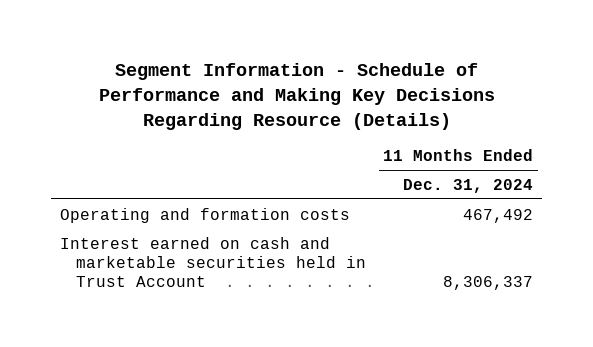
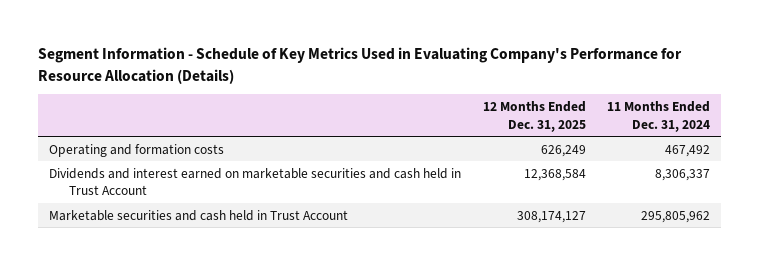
- Segment Information - Schedule of Performance and Making Key Decisions Regarding Resource (Details)
+ Segment Information - Schedule of Key Metrics Used in Evaluating Company's Performance for Resource Allocation (Details)
- | 11 Months Ended Dec. 31, 2024
+ | 12 Months Ended Dec. 31, 2025 | 11 Months Ended Dec. 31, 2024
- Interest earned on cash and marketable securities held in Trust Account | 8,306,337
+ Dividends and interest earned on marketable securities and cash held in Trust Account | 12,368,584 | 8,306,337
+ Marketable securities and cash held in Trust Account | 308,174,127 | 295,805,962

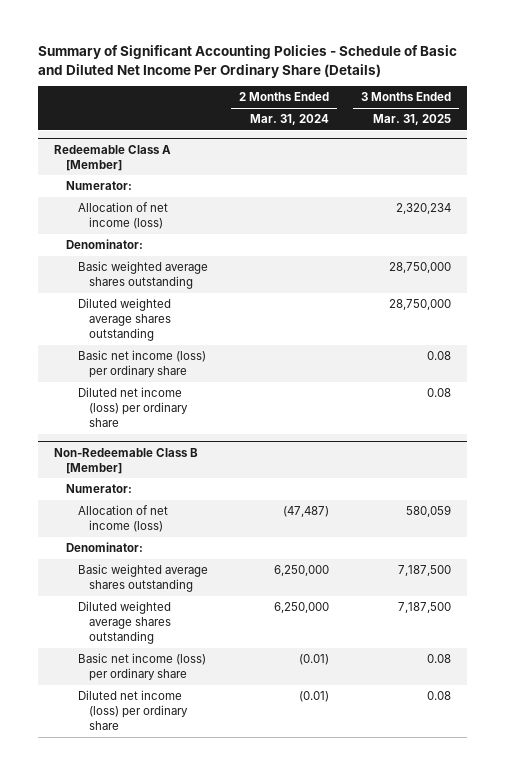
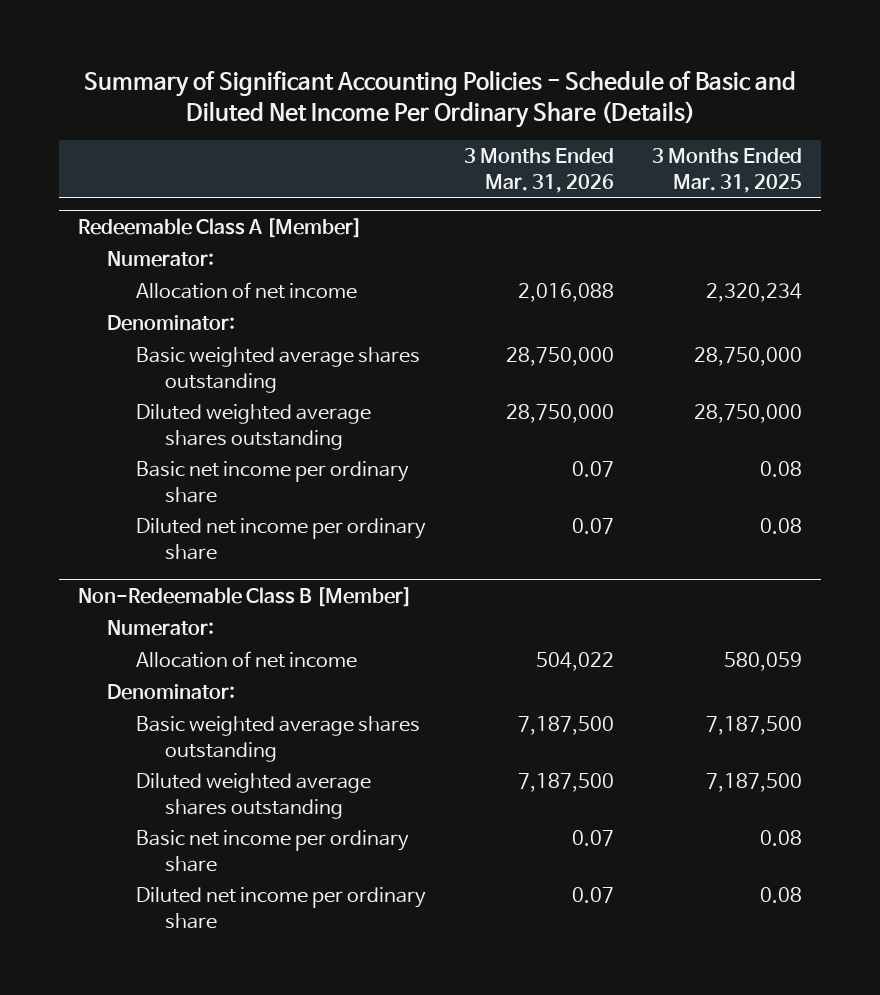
- | 2 Months Ended Mar. 31, 2024 | 3 Months Ended Mar. 31, 2025
+ | 3 Months Ended Mar. 31, 2026 | 3 Months Ended Mar. 31, 2025
@ Redeemable Class A [Member]
- Allocation of net income (loss) | | 2,320,234
+ Allocation of net income | 2,016,088 | 2,320,234
- Basic net income (loss) per ordinary share | | 0.08
- Diluted net income (loss) per ordinary share | | 0.08
+ Basic net income per ordinary share | 0.07 | 0.08
+ Diluted net income per ordinary share | 0.07 | 0.08
@ Non-Redeemable Class B [Member]
- Allocation of net income (loss) | (47,487) | 580,059
+ Allocation of net income | 504,022 | 580,059
- Basic net income (loss) per ordinary share | (0.01) | 0.08
- Diluted net income (loss) per ordinary share | (0.01) | 0.08
+ Basic net income per ordinary share | 0.07 | 0.08
+ Diluted net income per ordinary share | 0.07 | 0.08

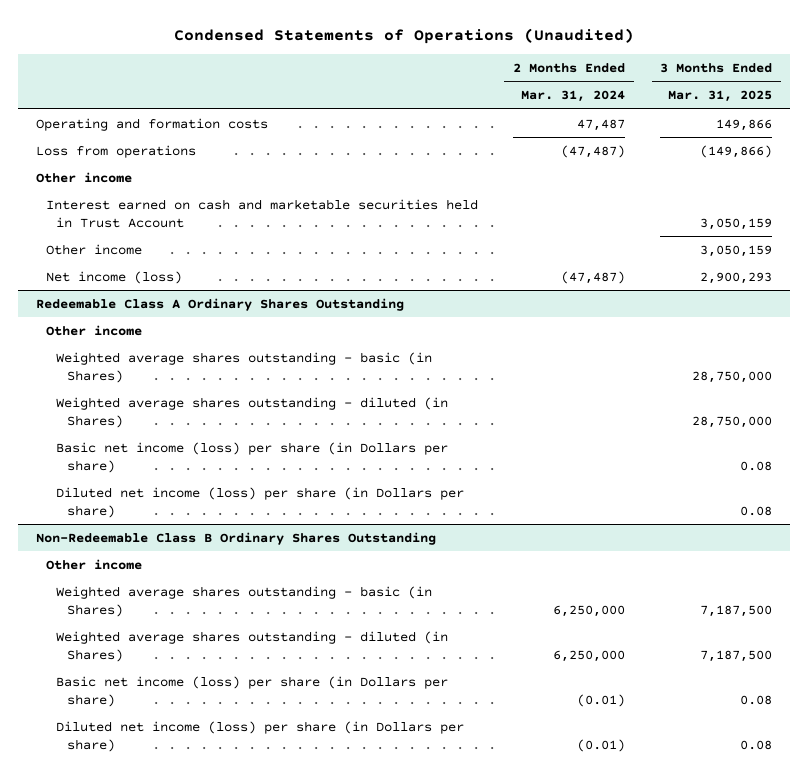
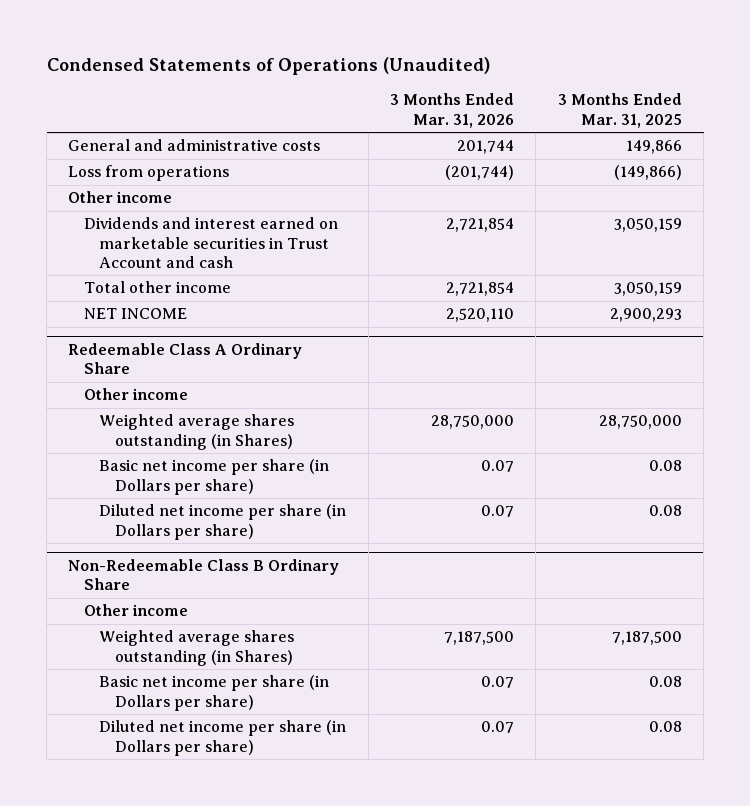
- | 2 Months Ended Mar. 31, 2024 | 3 Months Ended Mar. 31, 2025
+ | 3 Months Ended Mar. 31, 2026 | 3 Months Ended Mar. 31, 2025
- Operating and formation costs | 47,487 | 149,866
+ General and administrative costs | 201,744 | 149,866
- Interest earned on cash and marketable securities held in Trust Account | | 3,050,159
- Other income | | 3,050,159
- Net income (loss) | (47,487) | 2,900,293
- Redeemable Class A Ordinary Shares Outstanding
+ Dividends and interest earned on marketable securities in Trust Account and cash | 2,721,854 | 3,050,159
+ Total other income | 2,721,854 | 3,050,159
+ NET INCOME | 2,520,110 | 2,900,293
+ Redeemable Class A Ordinary Share
- Weighted average shares outstanding - basic (in Shares) | | 28,750,000
- Weighted average shares outstanding - diluted (in Shares) | | 28,750,000
- Basic net income (loss) per share (in Dollars per share) | | 0.08
- Diluted net income (loss) per share (in Dollars per share) | | 0.08
- Non-Redeemable Class B Ordinary Shares Outstanding
+ Weighted average shares outstanding (in Shares) | 28,750,000 | 28,750,000
+ Basic net income per share (in Dollars per share) | 0.07 | 0.08
+ Diluted net income per share (in Dollars per share) | 0.07 | 0.08
+ Non-Redeemable Class B Ordinary Share
- Weighted average shares outstanding - basic (in Shares) | 6,250,000 | 7,187,500
- Weighted average shares outstanding - diluted (in Shares) | 6,250,000 | 7,187,500
- Basic net income (loss) per share (in Dollars per share) | (0.01) | 0.08
- Diluted net income (loss) per share (in Dollars per share) | (0.01) | 0.08
+ Weighted average shares outstanding (in Shares) | 7,187,500 | 7,187,500
+ Basic net income per share (in Dollars per share) | 0.07 | 0.08
+ Diluted net income per share (in Dollars per share) | 0.07 | 0.08

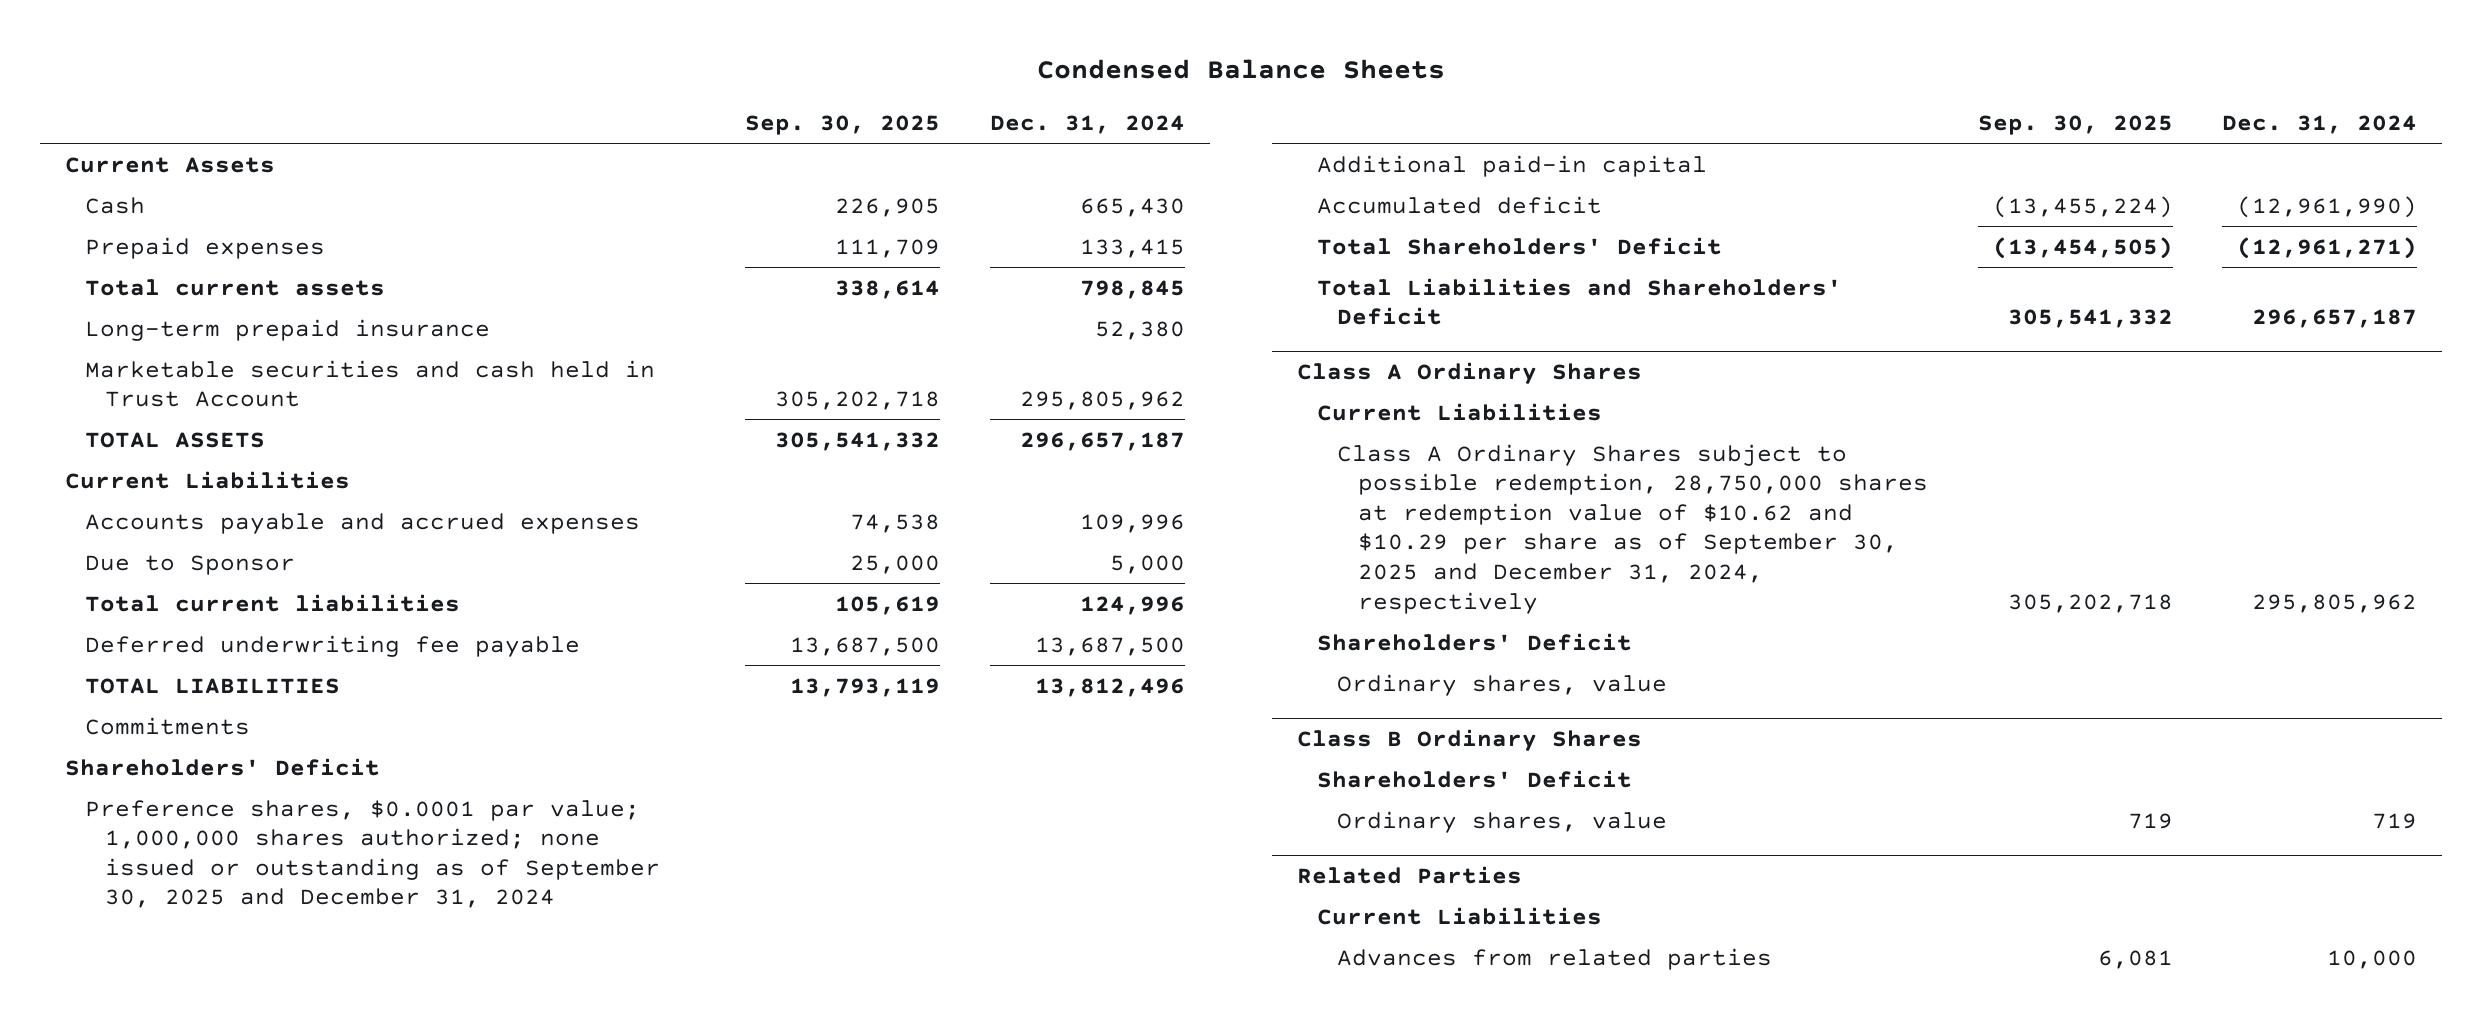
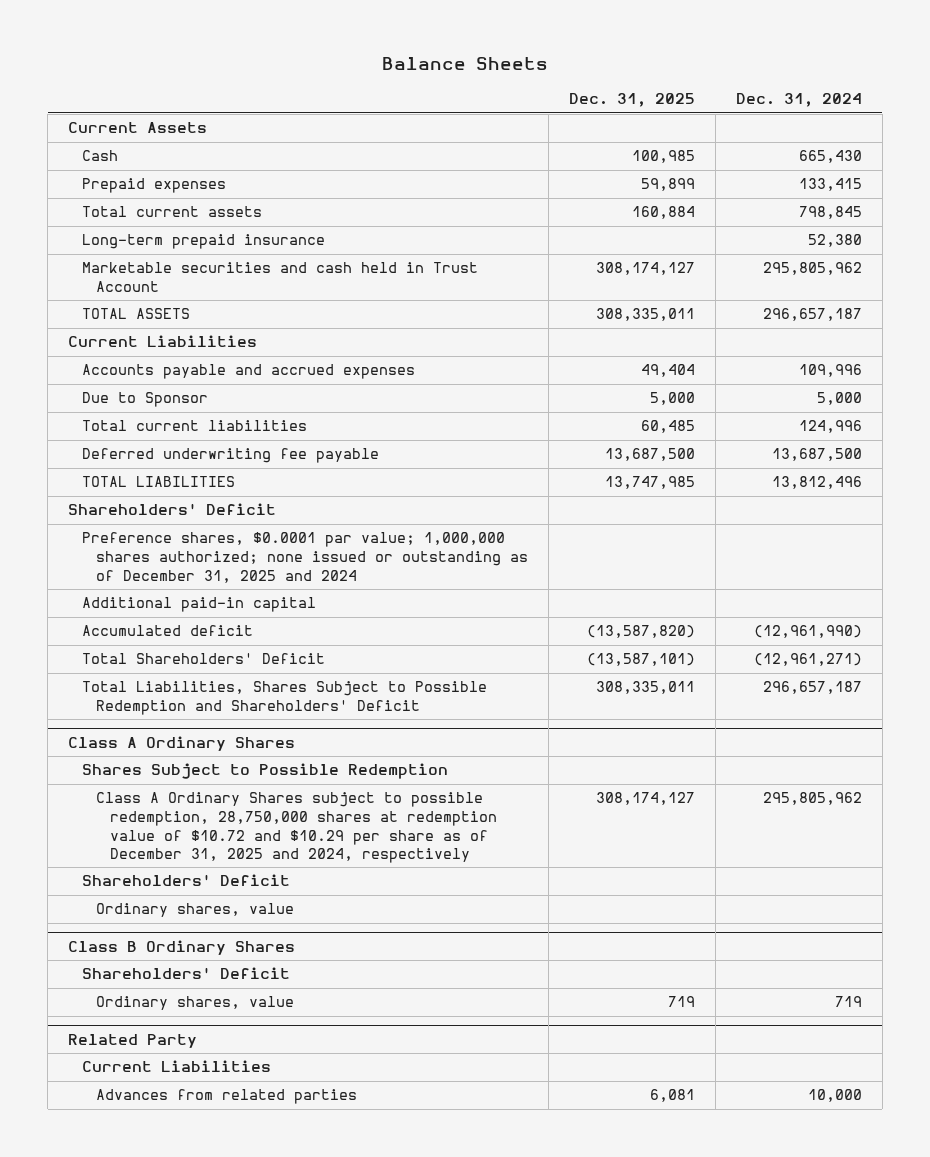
- Condensed Balance Sheets
+ Balance Sheets
- | Sep. 30, 2025 | Dec. 31, 2024
+ | Dec. 31, 2025 | Dec. 31, 2024
- Commitments
- Preference shares, $0.0001 par value; 1,000,000 shares authorized; none issued or outstanding as of September 30, 2025 and December 31, 2024
+ Preference shares, $0.0001 par value; 1,000,000 shares authorized; none issued or outstanding as of December 31, 2025 and 2024
- Total Liabilities and Shareholders' Deficit | 305,541,332 | 296,657,187
+ Total Liabilities, Shares Subject to Possible Redemption and Shareholders' Deficit | 308,335,011 | 296,657,187
@ Class A Ordinary Shares
- Current Liabilities
- Class A Ordinary Shares subject to possible redemption, 28,750,000 shares at redemption value of $10.62 and $10.29 per share as of September 30, 2025 and December 31, 2024, respectively | 305,202,718 | 295,805,962
+ Shares Subject to Possible Redemption
+ Class A Ordinary Shares subject to possible redemption, 28,750,000 shares at redemption value of $10.72 and $10.29 per share as of December 31, 2025 and 2024, respectively | 308,174,127 | 295,805,962
- Related Parties
+ Related Party

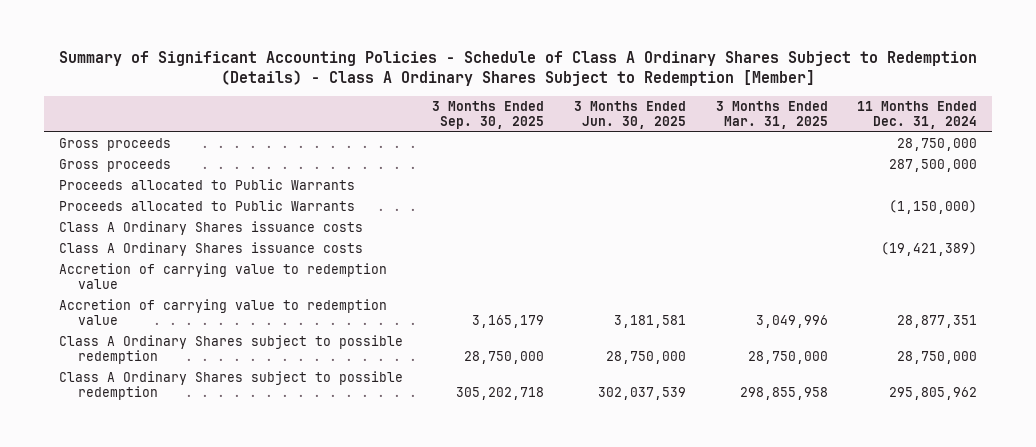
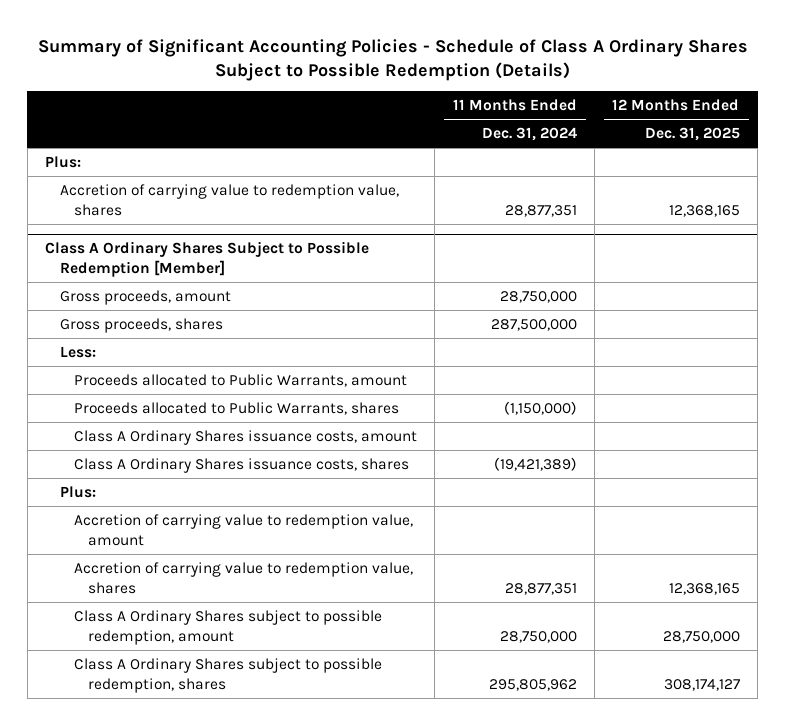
- Summary of Significant Accounting Policies - Schedule of Class A Ordinary Shares Subject to Redemption (Details) - Class A Ordinary Shares Subject to Redemption [Member]
+ Summary of Significant Accounting Policies - Schedule of Class A Ordinary Shares Subject to Possible Redemption (Details)
- | 3 Months Ended Sep. 30, 2025 | 3 Months Ended Jun. 30, 2025 | 3 Months Ended Mar. 31, 2025 | 11 Months Ended Dec. 31, 2024
+ | 11 Months Ended Dec. 31, 2024 | 12 Months Ended Dec. 31, 2025
- Gross proceeds | | | | 28,750,000
- Gross proceeds | | | | 287,500,000
- Proceeds allocated to Public Warrants
- Proceeds allocated to Public Warrants | | | | (1,150,000)
- Class A Ordinary Shares issuance costs
- Class A Ordinary Shares issuance costs | | | | (19,421,389)
- Accretion of carrying value to redemption value
- Accretion of carrying value to redemption value | 3,165,179 | 3,181,581 | 3,049,996 | 28,877,351
- Class A Ordinary Shares subject to possible redemption | 28,750,000 | 28,750,000 | 28,750,000 | 28,750,000
- Class A Ordinary Shares subject to possible redemption | 305,202,718 | 302,037,539 | 298,855,958 | 295,805,962
+ Plus:
+ Accretion of carrying value to redemption value, shares | 28,877,351 | 12,368,165
+ Class A Ordinary Shares Subject to Possible Redemption [Member]
+ Gross proceeds, amount | 28,750,000 |
+ Gross proceeds, shares | 287,500,000 |
+ Less:
+ Proceeds allocated to Public Warrants, amount
+ Proceeds allocated to Public Warrants, shares | (1,150,000) |
+ Class A Ordinary Shares issuance costs, amount
+ Class A Ordinary Shares issuance costs, shares | (19,421,389) |
+ Plus:
+ Accretion of carrying value to redemption value, amount
+ Accretion of carrying value to redemption value, shares | 28,877,351 | 12,368,165
+ Class A Ordinary Shares subject to possible redemption, amount | 28,750,000 | 28,750,000
+ Class A Ordinary Shares subject to possible redemption, shares | 295,805,962 | 308,174,127

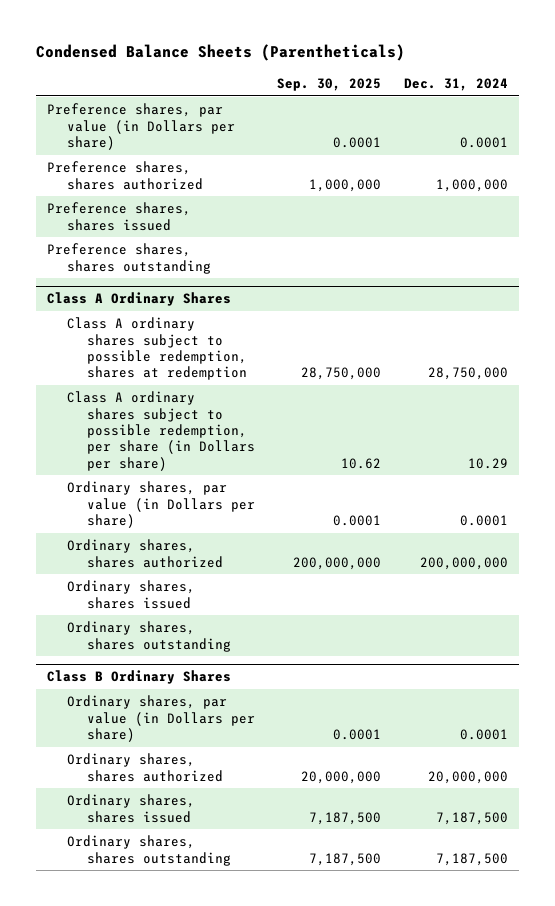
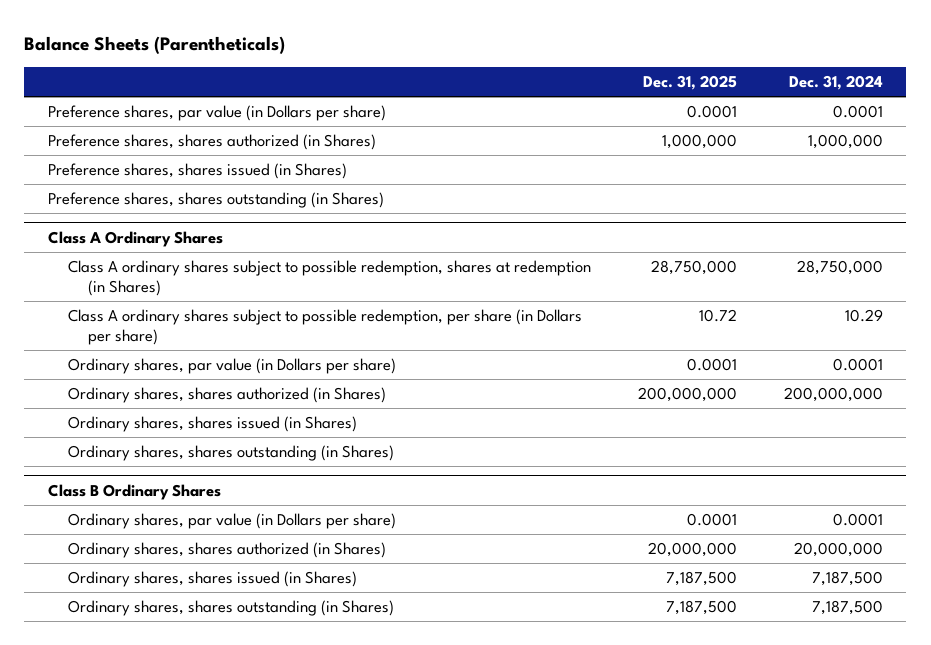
- Condensed Balance Sheets (Parentheticals)
+ Balance Sheets (Parentheticals)
- | Sep. 30, 2025 | Dec. 31, 2024
+ | Dec. 31, 2025 | Dec. 31, 2024
- Preference shares, shares authorized | 1,000,000 | 1,000,000
- Preference shares, shares issued
- Preference shares, shares outstanding
+ Preference shares, shares authorized (in Shares) | 1,000,000 | 1,000,000
+ Preference shares, shares issued (in Shares)
+ Preference shares, shares outstanding (in Shares)
@ Class A Ordinary Shares
- Class A ordinary shares subject to possible redemption, shares at redemption | 28,750,000 | 28,750,000
+ Class A ordinary shares subject to possible redemption, shares at redemption (in Shares) | 28,750,000 | 28,750,000
- Ordinary shares, shares authorized | 200,000,000 | 200,000,000
- Ordinary shares, shares issued
- Ordinary shares, shares outstanding
+ Ordinary shares, shares authorized (in Shares) | 200,000,000 | 200,000,000
+ Ordinary shares, shares issued (in Shares)
+ Ordinary shares, shares outstanding (in Shares)
@ Class B Ordinary Shares
- Ordinary shares, shares authorized | 20,000,000 | 20,000,000
- Ordinary shares, shares issued | 7,187,500 | 7,187,500
- Ordinary shares, shares outstanding | 7,187,500 | 7,187,500
+ Ordinary shares, shares authorized (in Shares) | 20,000,000 | 20,000,000
+ Ordinary shares, shares issued (in Shares) | 7,187,500 | 7,187,500
+ Ordinary shares, shares outstanding (in Shares) | 7,187,500 | 7,187,500

